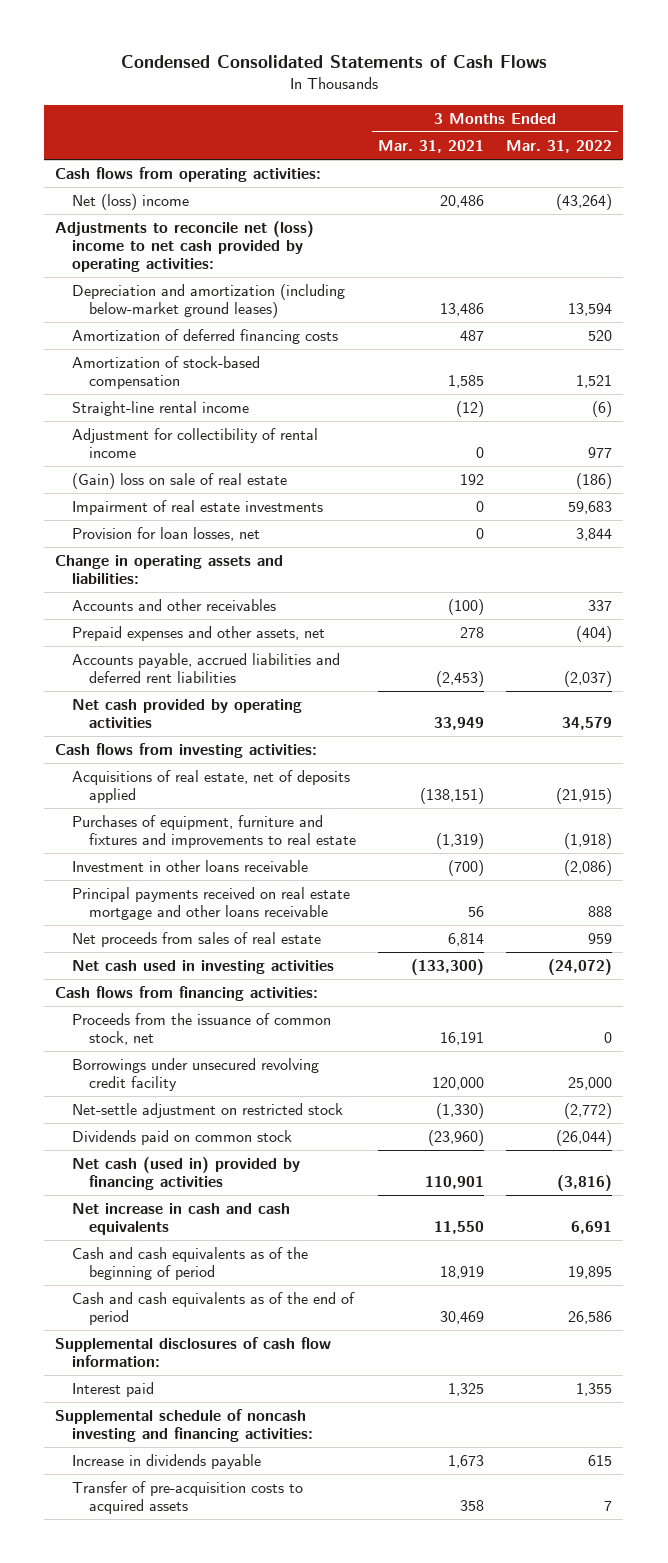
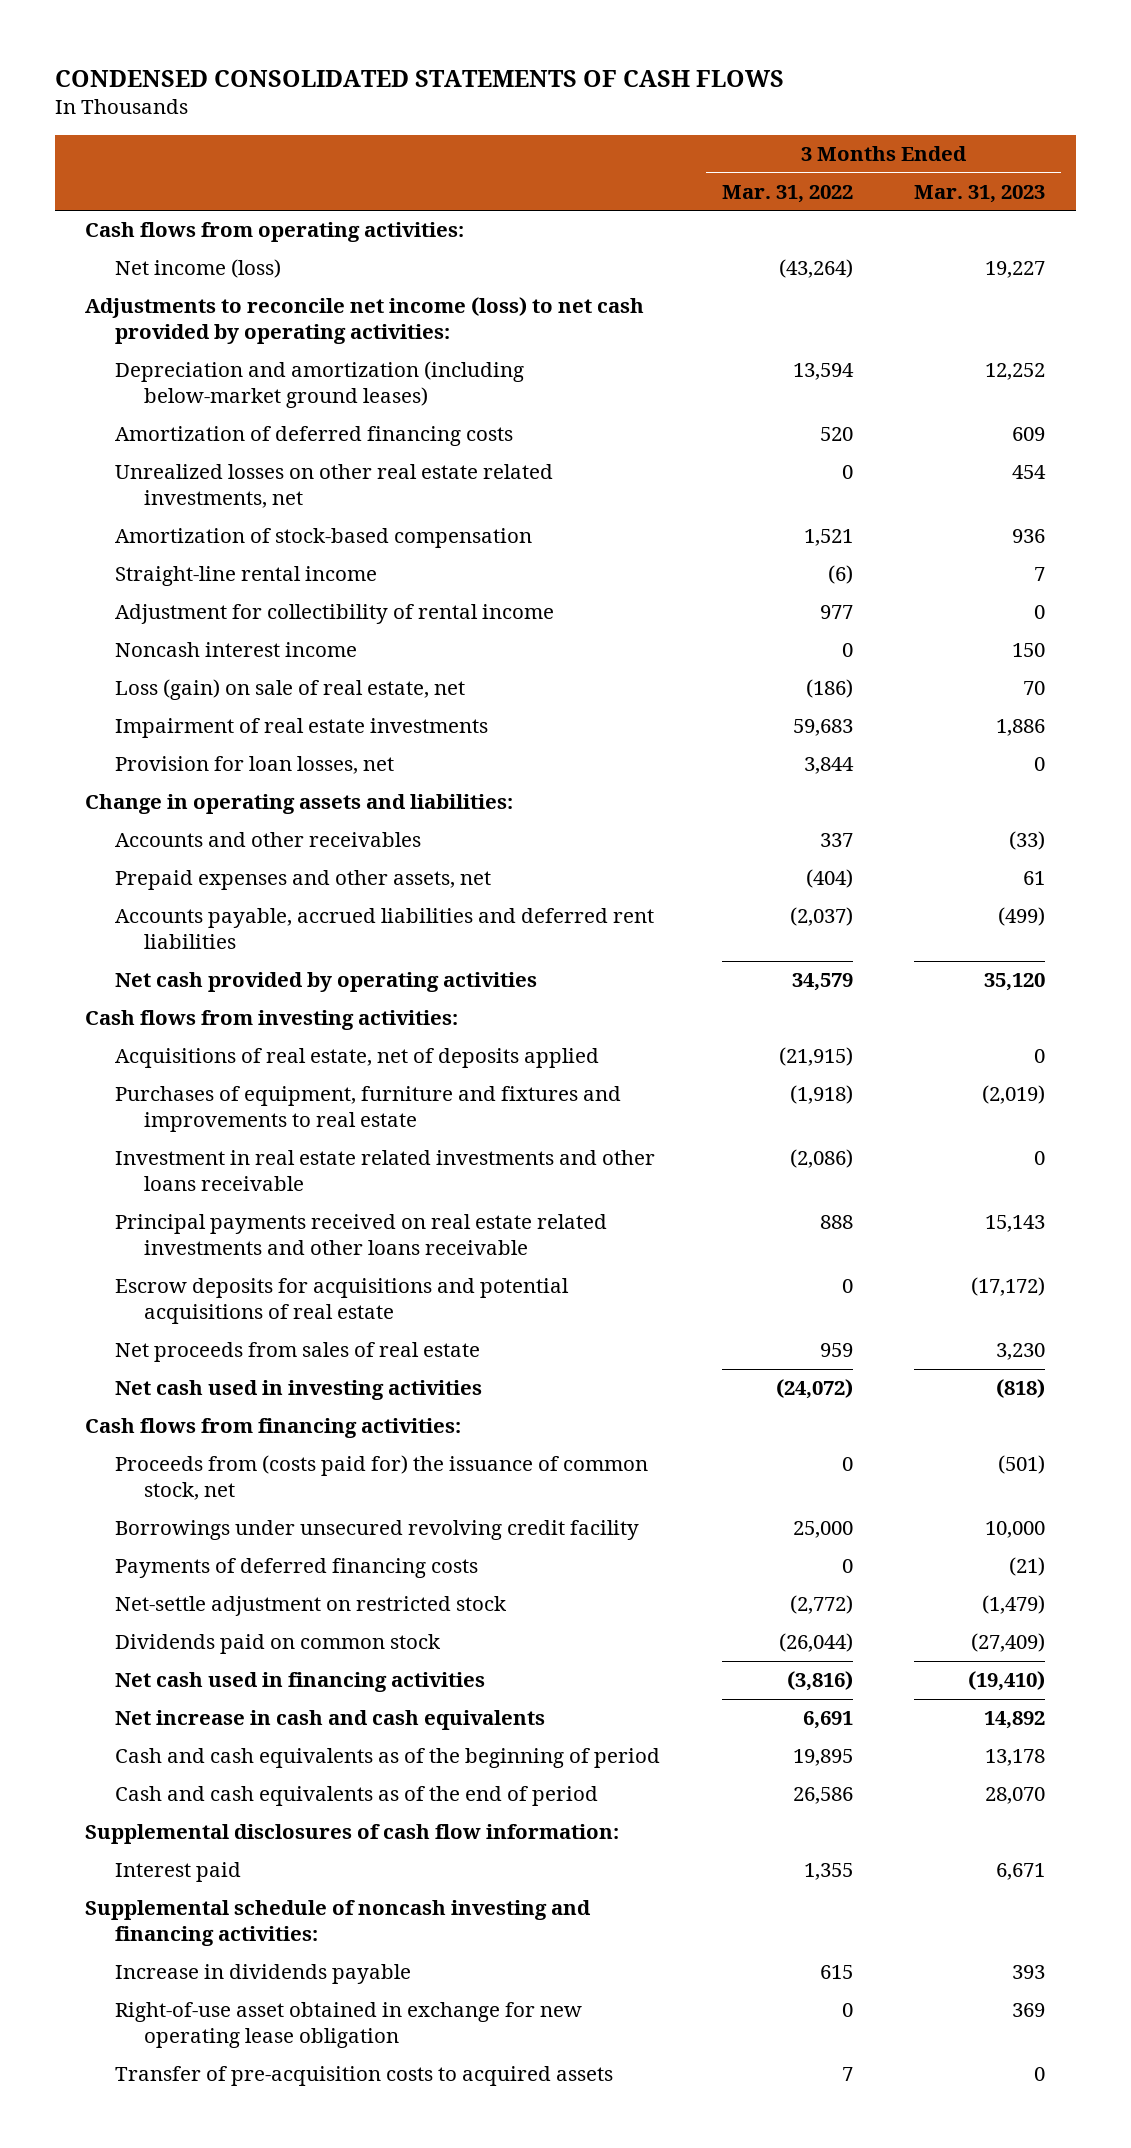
- Condensed Consolidated Statements of Cash Flows
+ CONDENSED CONSOLIDATED STATEMENTS OF CASH FLOWS
- | 3 Months Ended Mar. 31, 2021 | 3 Months Ended Mar. 31, 2022
+ | 3 Months Ended Mar. 31, 2022 | 3 Months Ended Mar. 31, 2023
- Net (loss) income | 20,486 | (43,264)
- Adjustments to reconcile net (loss) income to net cash provided by operating activities:
+ Net income (loss) | (43,264) | 19,227
+ Adjustments to reconcile net income (loss) to net cash provided by operating activities:
+ Unrealized losses on other real estate related investments, net | 0 | 454
- (Gain) loss on sale of real estate | 192 | (186)
+ Noncash interest income | 0 | 150
+ Loss (gain) on sale of real estate, net | (186) | 70
- Investment in other loans receivable | (700) | (2,086)
- Principal payments received on real estate mortgage and other loans receivable | 56 | 888
+ Investment in real estate related investments and other loans receivable | (2,086) | 0
+ Principal payments received on real estate related investments and other loans receivable | 888 | 15,143
+ Escrow deposits for acquisitions and potential acquisitions of real estate | 0 | (17,172)
- Proceeds from the issuance of common stock, net | 16,191 | 0
+ Proceeds from (costs paid for) the issuance of common stock, net | 0 | (501)
+ Payments of deferred financing costs | 0 | (21)
- Net cash (used in) provided by financing activities | 110,901 | (3,816)
+ Net cash used in financing activities | (3,816) | (19,410)
+ Right-of-use asset obtained in exchange for new operating lease obligation | 0 | 369

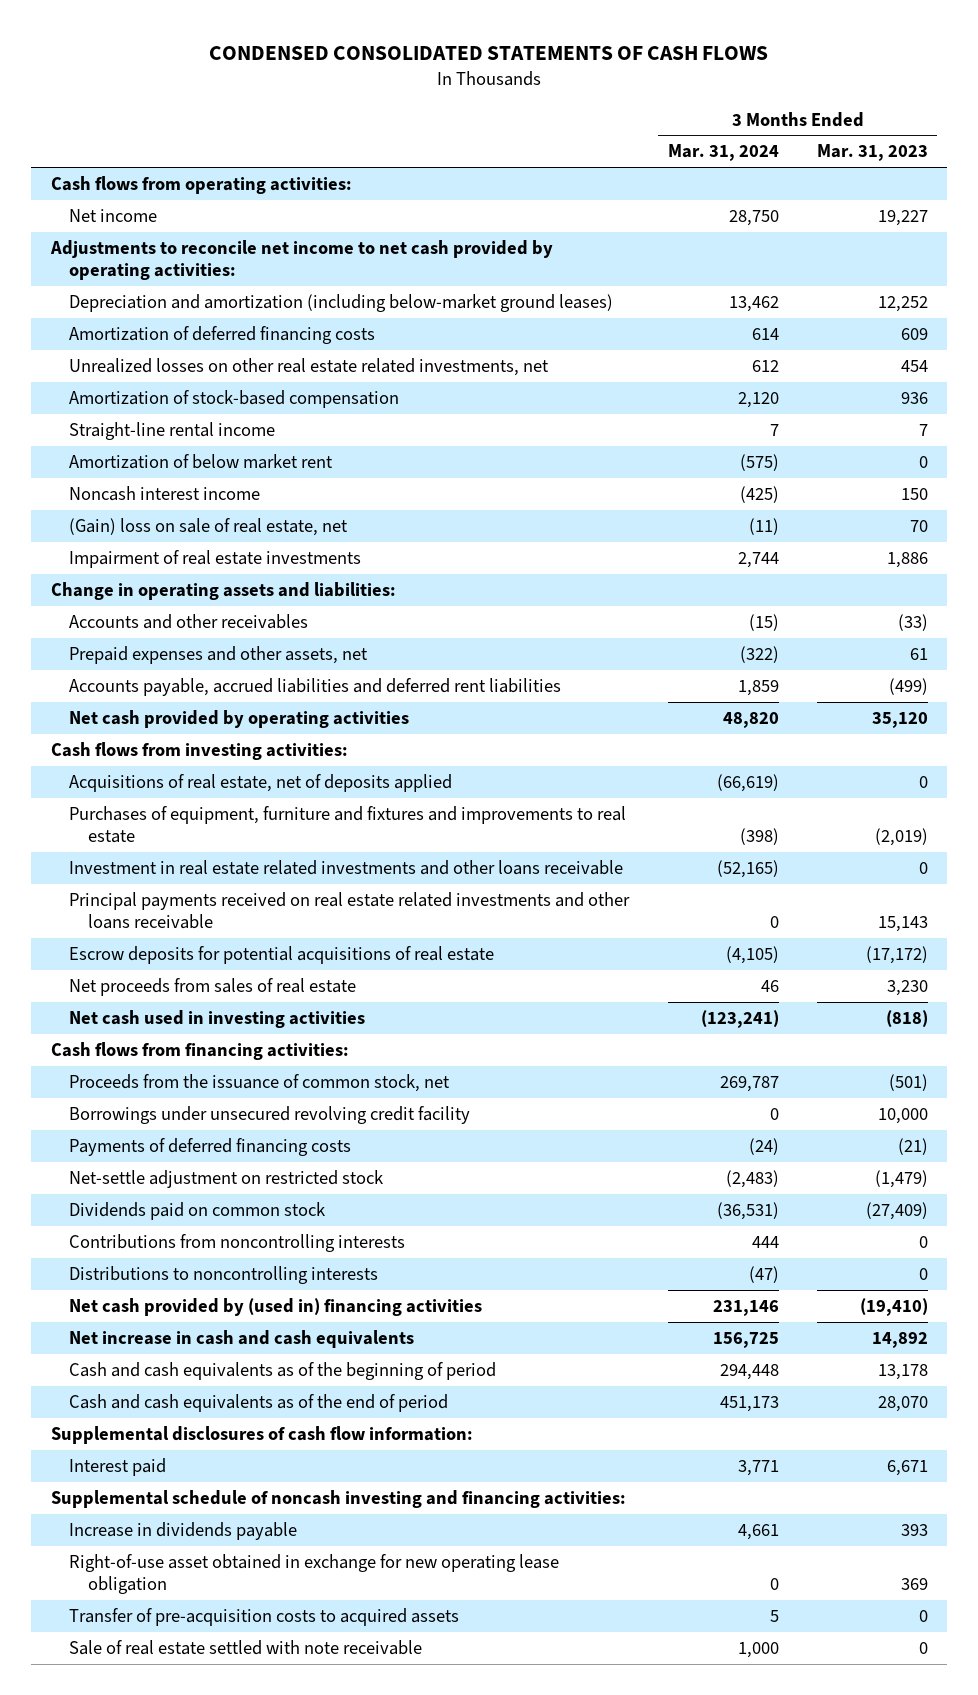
- | 3 Months Ended Mar. 31, 2022 | 3 Months Ended Mar. 31, 2023
+ | 3 Months Ended Mar. 31, 2024 | 3 Months Ended Mar. 31, 2023
- Net income (loss) | (43,264) | 19,227
- Adjustments to reconcile net income (loss) to net cash provided by operating activities:
+ Net income | 28,750 | 19,227
+ Adjustments to reconcile net income to net cash provided by operating activities:
- Adjustment for collectibility of rental income | 977 | 0
+ Amortization of below market rent | (575) | 0
- Loss (gain) on sale of real estate, net | (186) | 70
+ (Gain) loss on sale of real estate, net | (11) | 70
- Provision for loan losses, net | 3,844 | 0
- Escrow deposits for acquisitions and potential acquisitions of real estate | 0 | (17,172)
+ Escrow deposits for potential acquisitions of real estate | (4,105) | (17,172)
- Proceeds from (costs paid for) the issuance of common stock, net | 0 | (501)
+ Proceeds from the issuance of common stock, net | 269,787 | (501)
- Net cash used in financing activities | (3,816) | (19,410)
+ Contributions from noncontrolling interests | 444 | 0
+ Distributions to noncontrolling interests | (47) | 0
+ Net cash provided by (used in) financing activities | 231,146 | (19,410)
+ Sale of real estate settled with note receivable | 1,000 | 0

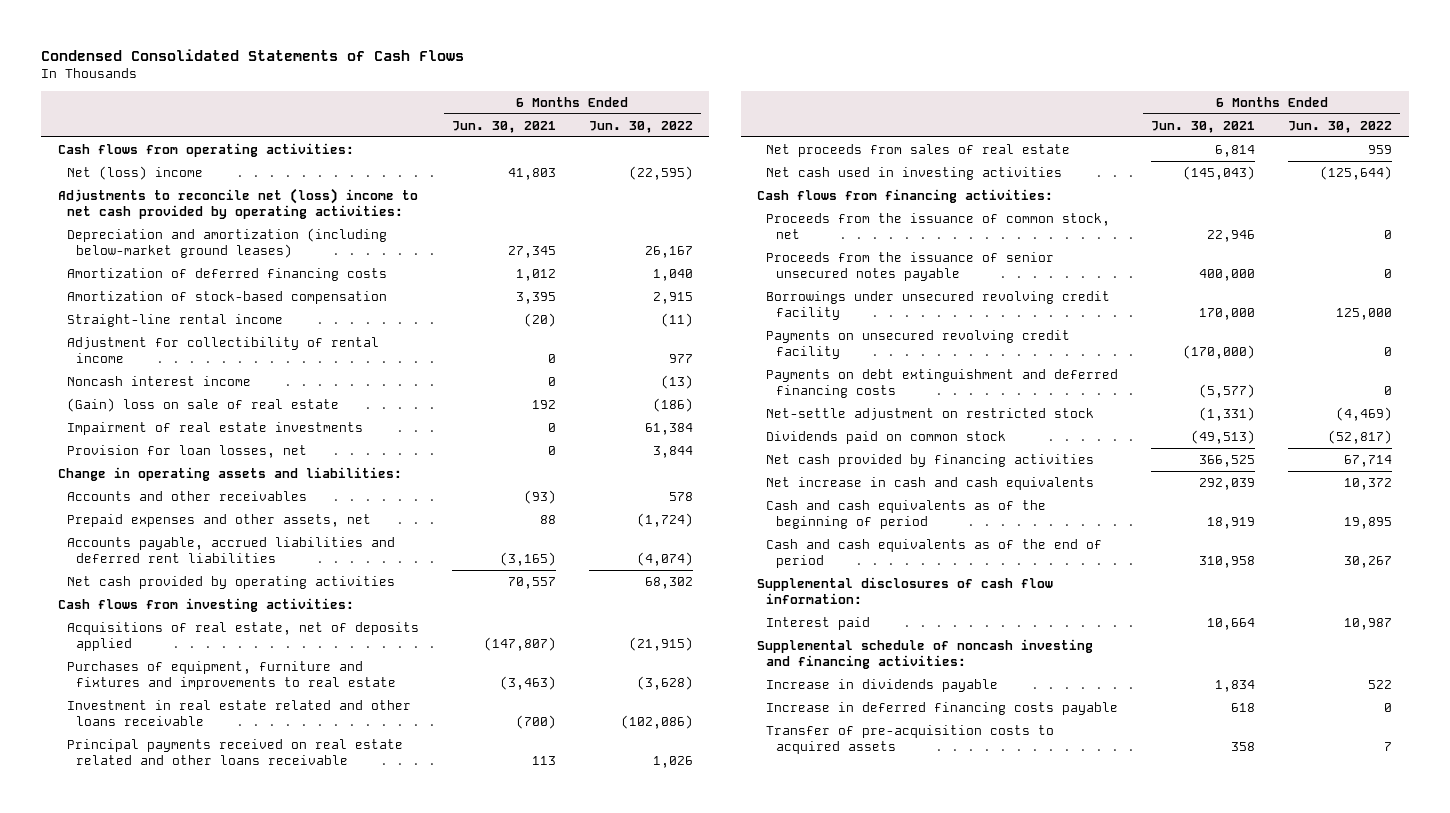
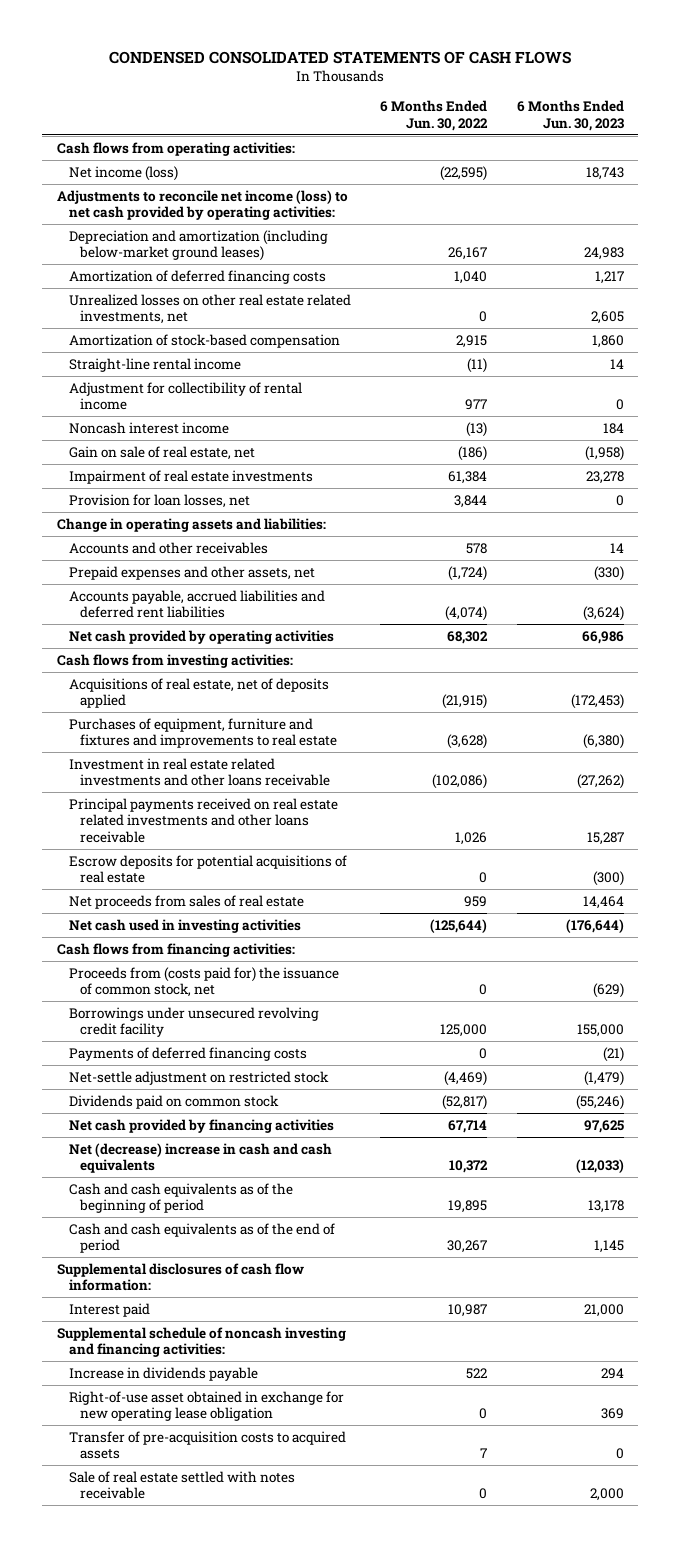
- Condensed Consolidated Statements of Cash Flows
+ CONDENSED CONSOLIDATED STATEMENTS OF CASH FLOWS
- | 6 Months Ended Jun. 30, 2021 | 6 Months Ended Jun. 30, 2022
+ | 6 Months Ended Jun. 30, 2022 | 6 Months Ended Jun. 30, 2023
- Net (loss) income | 41,803 | (22,595)
- Adjustments to reconcile net (loss) income to net cash provided by operating activities:
+ Net income (loss) | (22,595) | 18,743
+ Adjustments to reconcile net income (loss) to net cash provided by operating activities:
+ Unrealized losses on other real estate related investments, net | 0 | 2,605
- (Gain) loss on sale of real estate | 192 | (186)
+ Gain on sale of real estate, net | (186) | (1,958)
- Investment in real estate related and other loans receivable | (700) | (102,086)
- Principal payments received on real estate related and other loans receivable | 113 | 1,026
+ Investment in real estate related investments and other loans receivable | (102,086) | (27,262)
+ Principal payments received on real estate related investments and other loans receivable | 1,026 | 15,287
+ Escrow deposits for potential acquisitions of real estate | 0 | (300)
- Proceeds from the issuance of common stock, net | 22,946 | 0
- Proceeds from the issuance of senior unsecured notes payable | 400,000 | 0
+ Proceeds from (costs paid for) the issuance of common stock, net | 0 | (629)
- Payments on unsecured revolving credit facility | (170,000) | 0
- Payments on debt extinguishment and deferred financing costs | (5,577) | 0
+ Payments of deferred financing costs | 0 | (21)
- Net increase in cash and cash equivalents | 292,039 | 10,372
+ Net (decrease) increase in cash and cash equivalents | 10,372 | (12,033)
- Increase in deferred financing costs payable | 618 | 0
+ Right-of-use asset obtained in exchange for new operating lease obligation | 0 | 369
+ Sale of real estate settled with notes receivable | 0 | 2,000

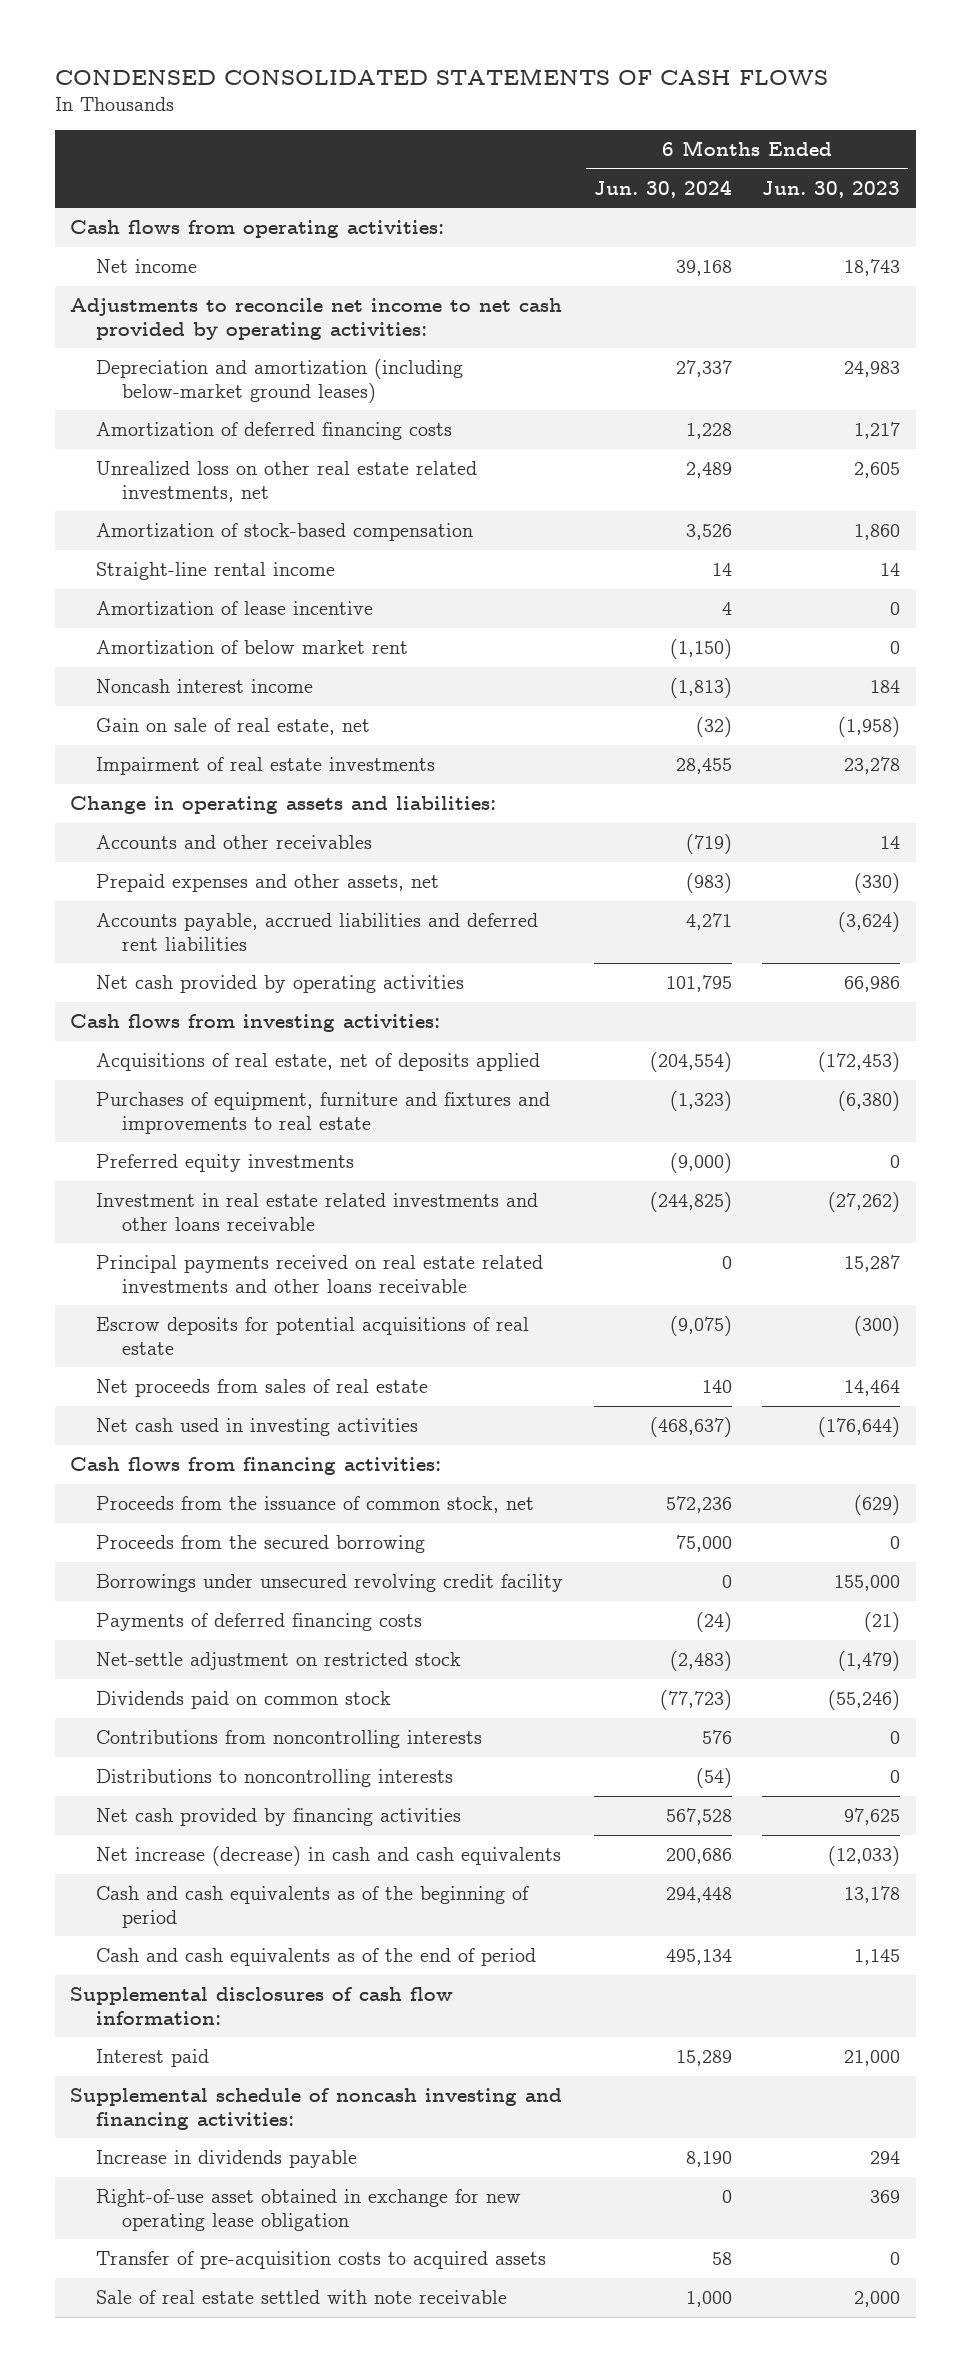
- | 6 Months Ended Jun. 30, 2022 | 6 Months Ended Jun. 30, 2023
+ | 6 Months Ended Jun. 30, 2024 | 6 Months Ended Jun. 30, 2023
- Net income (loss) | (22,595) | 18,743
- Adjustments to reconcile net income (loss) to net cash provided by operating activities:
+ Net income | 39,168 | 18,743
+ Adjustments to reconcile net income to net cash provided by operating activities:
- Unrealized losses on other real estate related investments, net | 0 | 2,605
+ Unrealized loss on other real estate related investments, net | 2,489 | 2,605
- Adjustment for collectibility of rental income | 977 | 0
+ Amortization of lease incentive | 4 | 0
+ Amortization of below market rent | (1,150) | 0
- Provision for loan losses, net | 3,844 | 0
+ Preferred equity investments | (9,000) | 0
- Proceeds from (costs paid for) the issuance of common stock, net | 0 | (629)
+ Proceeds from the issuance of common stock, net | 572,236 | (629)
+ Proceeds from the secured borrowing | 75,000 | 0
+ Contributions from noncontrolling interests | 576 | 0
+ Distributions to noncontrolling interests | (54) | 0
- Net (decrease) increase in cash and cash equivalents | 10,372 | (12,033)
+ Net increase (decrease) in cash and cash equivalents | 200,686 | (12,033)
- Sale of real estate settled with notes receivable | 0 | 2,000
+ Sale of real estate settled with note receivable | 1,000 | 2,000

